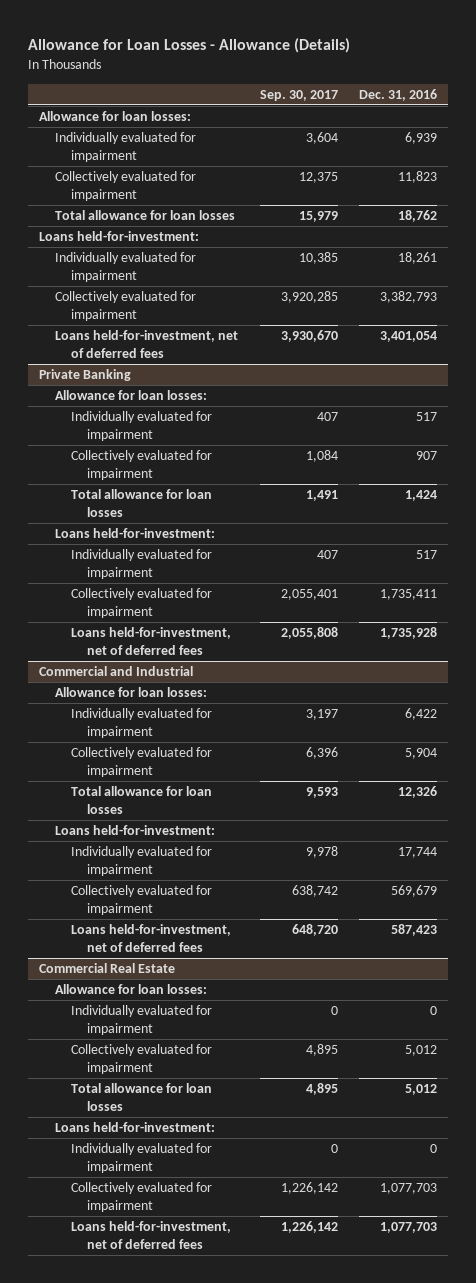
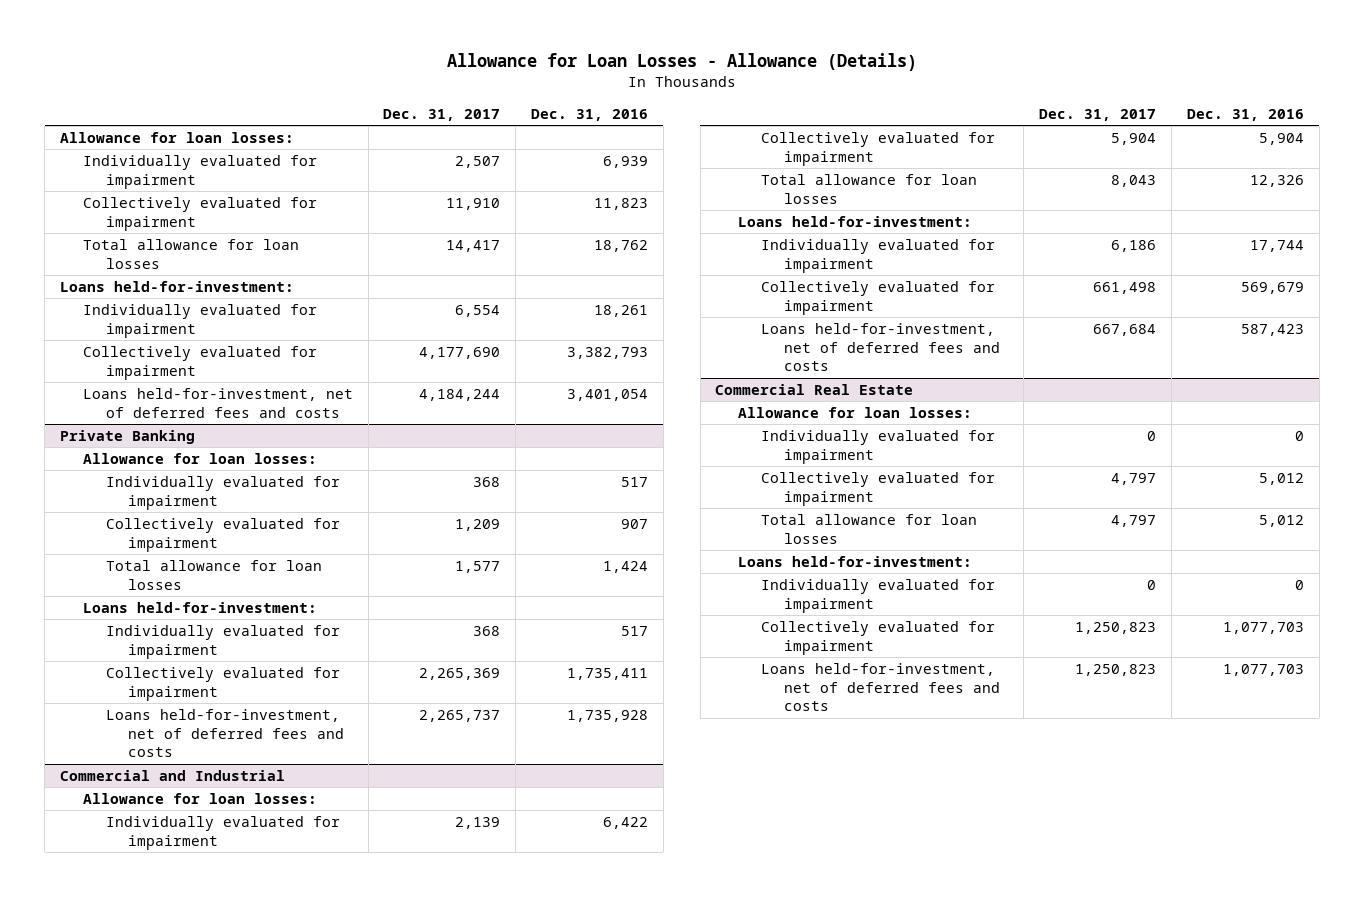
- | Sep. 30, 2017 | Dec. 31, 2016
+ | Dec. 31, 2017 | Dec. 31, 2016
- Loans held-for-investment, net of deferred fees | 3,930,670 | 3,401,054
+ Loans held-for-investment, net of deferred fees and costs | 4,184,244 | 3,401,054
@ Private Banking
- Loans held-for-investment, net of deferred fees | 2,055,808 | 1,735,928
+ Loans held-for-investment, net of deferred fees and costs | 2,265,737 | 1,735,928
@ Commercial and Industrial
- Loans held-for-investment, net of deferred fees | 648,720 | 587,423
+ Loans held-for-investment, net of deferred fees and costs | 667,684 | 587,423
@ Commercial Real Estate
- Loans held-for-investment, net of deferred fees | 1,226,142 | 1,077,703
+ Loans held-for-investment, net of deferred fees and costs | 1,250,823 | 1,077,703

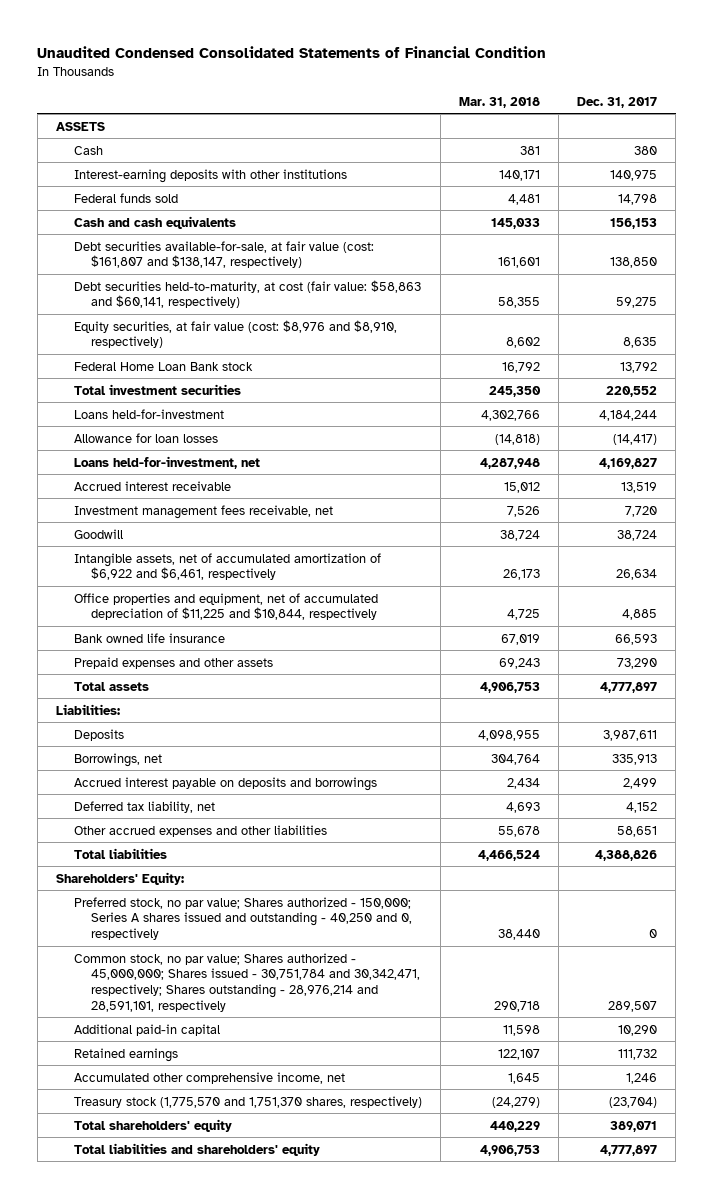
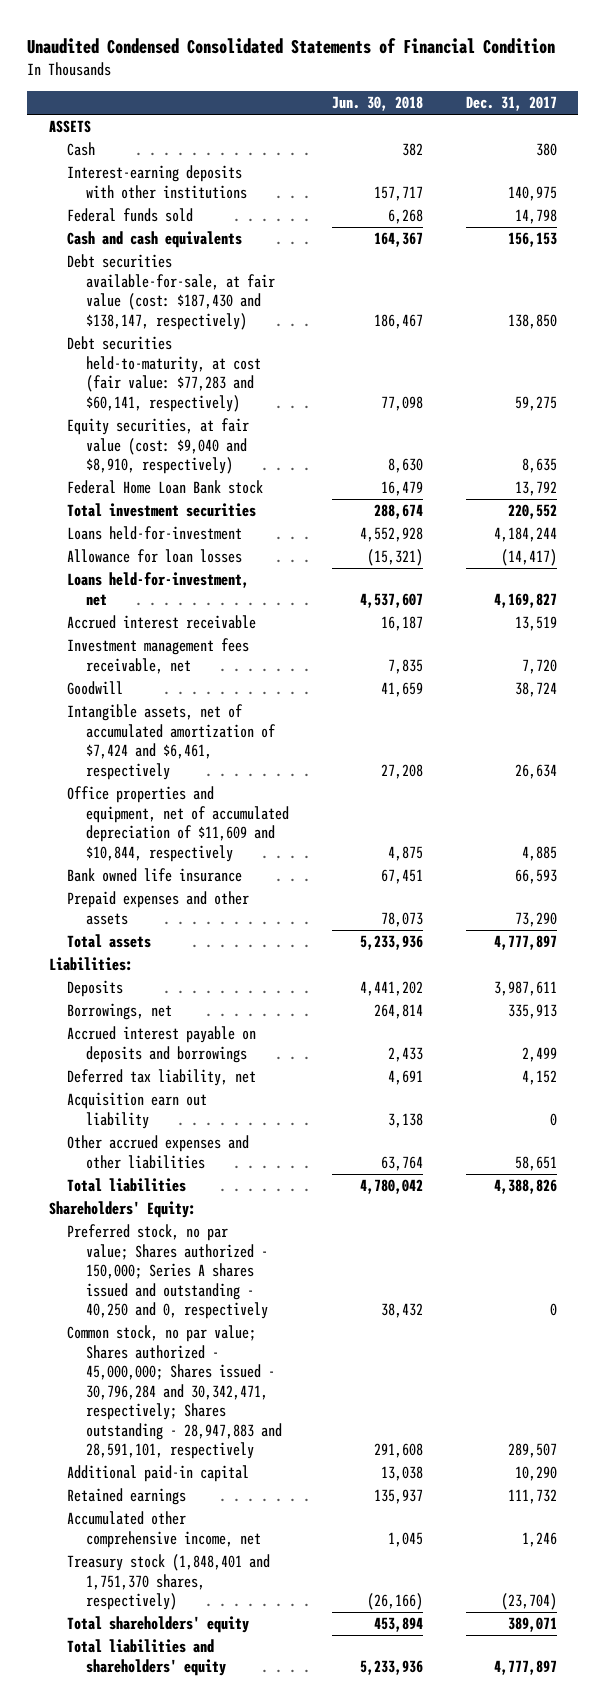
- | Mar. 31, 2018 | Dec. 31, 2017
+ | Jun. 30, 2018 | Dec. 31, 2017
- Debt securities available-for-sale, at fair value (cost: $161,807 and $138,147, respectively) | 161,601 | 138,850
- Debt securities held-to-maturity, at cost (fair value: $58,863 and $60,141, respectively) | 58,355 | 59,275
- Equity securities, at fair value (cost: $8,976 and $8,910, respectively) | 8,602 | 8,635
+ Debt securities available-for-sale, at fair value (cost: $187,430 and $138,147, respectively) | 186,467 | 138,850
+ Debt securities held-to-maturity, at cost (fair value: $77,283 and $60,141, respectively) | 77,098 | 59,275
+ Equity securities, at fair value (cost: $9,040 and $8,910, respectively) | 8,630 | 8,635
- Intangible assets, net of accumulated amortization of $6,922 and $6,461, respectively | 26,173 | 26,634
- Office properties and equipment, net of accumulated depreciation of $11,225 and $10,844, respectively | 4,725 | 4,885
+ Intangible assets, net of accumulated amortization of $7,424 and $6,461, respectively | 27,208 | 26,634
+ Office properties and equipment, net of accumulated depreciation of $11,609 and $10,844, respectively | 4,875 | 4,885
+ Acquisition earn out liability | 3,138 | 0
- Common stock, no par value; Shares authorized - 45,000,000; Shares issued - 30,751,784 and 30,342,471, respectively; Shares outstanding - 28,976,214 and 28,591,101, respectively | 290,718 | 289,507
+ Common stock, no par value; Shares authorized - 45,000,000; Shares issued - 30,796,284 and 30,342,471, respectively; Shares outstanding - 28,947,883 and 28,591,101, respectively | 291,608 | 289,507
- Treasury stock (1,775,570 and 1,751,370 shares, respectively) | (24,279) | (23,704)
+ Treasury stock (1,848,401 and 1,751,370 shares, respectively) | (26,166) | (23,704)

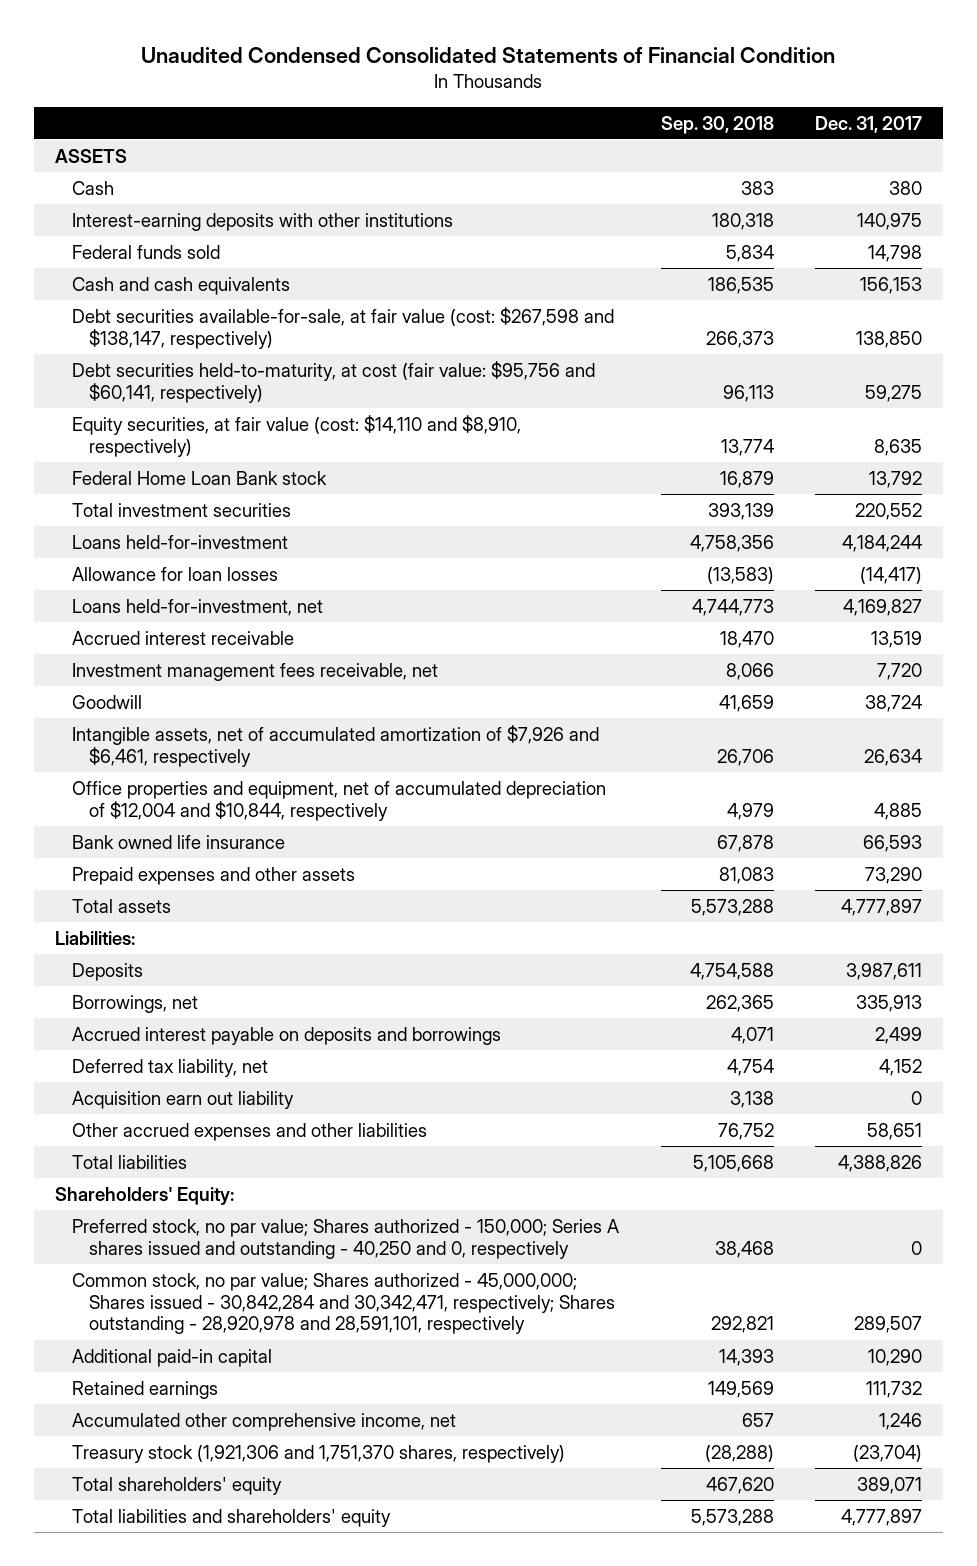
- | Jun. 30, 2018 | Dec. 31, 2017
+ | Sep. 30, 2018 | Dec. 31, 2017
- Debt securities available-for-sale, at fair value (cost: $187,430 and $138,147, respectively) | 186,467 | 138,850
- Debt securities held-to-maturity, at cost (fair value: $77,283 and $60,141, respectively) | 77,098 | 59,275
- Equity securities, at fair value (cost: $9,040 and $8,910, respectively) | 8,630 | 8,635
+ Debt securities available-for-sale, at fair value (cost: $267,598 and $138,147, respectively) | 266,373 | 138,850
+ Debt securities held-to-maturity, at cost (fair value: $95,756 and $60,141, respectively) | 96,113 | 59,275
+ Equity securities, at fair value (cost: $14,110 and $8,910, respectively) | 13,774 | 8,635
- Intangible assets, net of accumulated amortization of $7,424 and $6,461, respectively | 27,208 | 26,634
- Office properties and equipment, net of accumulated depreciation of $11,609 and $10,844, respectively | 4,875 | 4,885
+ Intangible assets, net of accumulated amortization of $7,926 and $6,461, respectively | 26,706 | 26,634
+ Office properties and equipment, net of accumulated depreciation of $12,004 and $10,844, respectively | 4,979 | 4,885
- Common stock, no par value; Shares authorized - 45,000,000; Shares issued - 30,796,284 and 30,342,471, respectively; Shares outstanding - 28,947,883 and 28,591,101, respectively | 291,608 | 289,507
+ Common stock, no par value; Shares authorized - 45,000,000; Shares issued - 30,842,284 and 30,342,471, respectively; Shares outstanding - 28,920,978 and 28,591,101, respectively | 292,821 | 289,507
- Treasury stock (1,848,401 and 1,751,370 shares, respectively) | (26,166) | (23,704)
+ Treasury stock (1,921,306 and 1,751,370 shares, respectively) | (28,288) | (23,704)

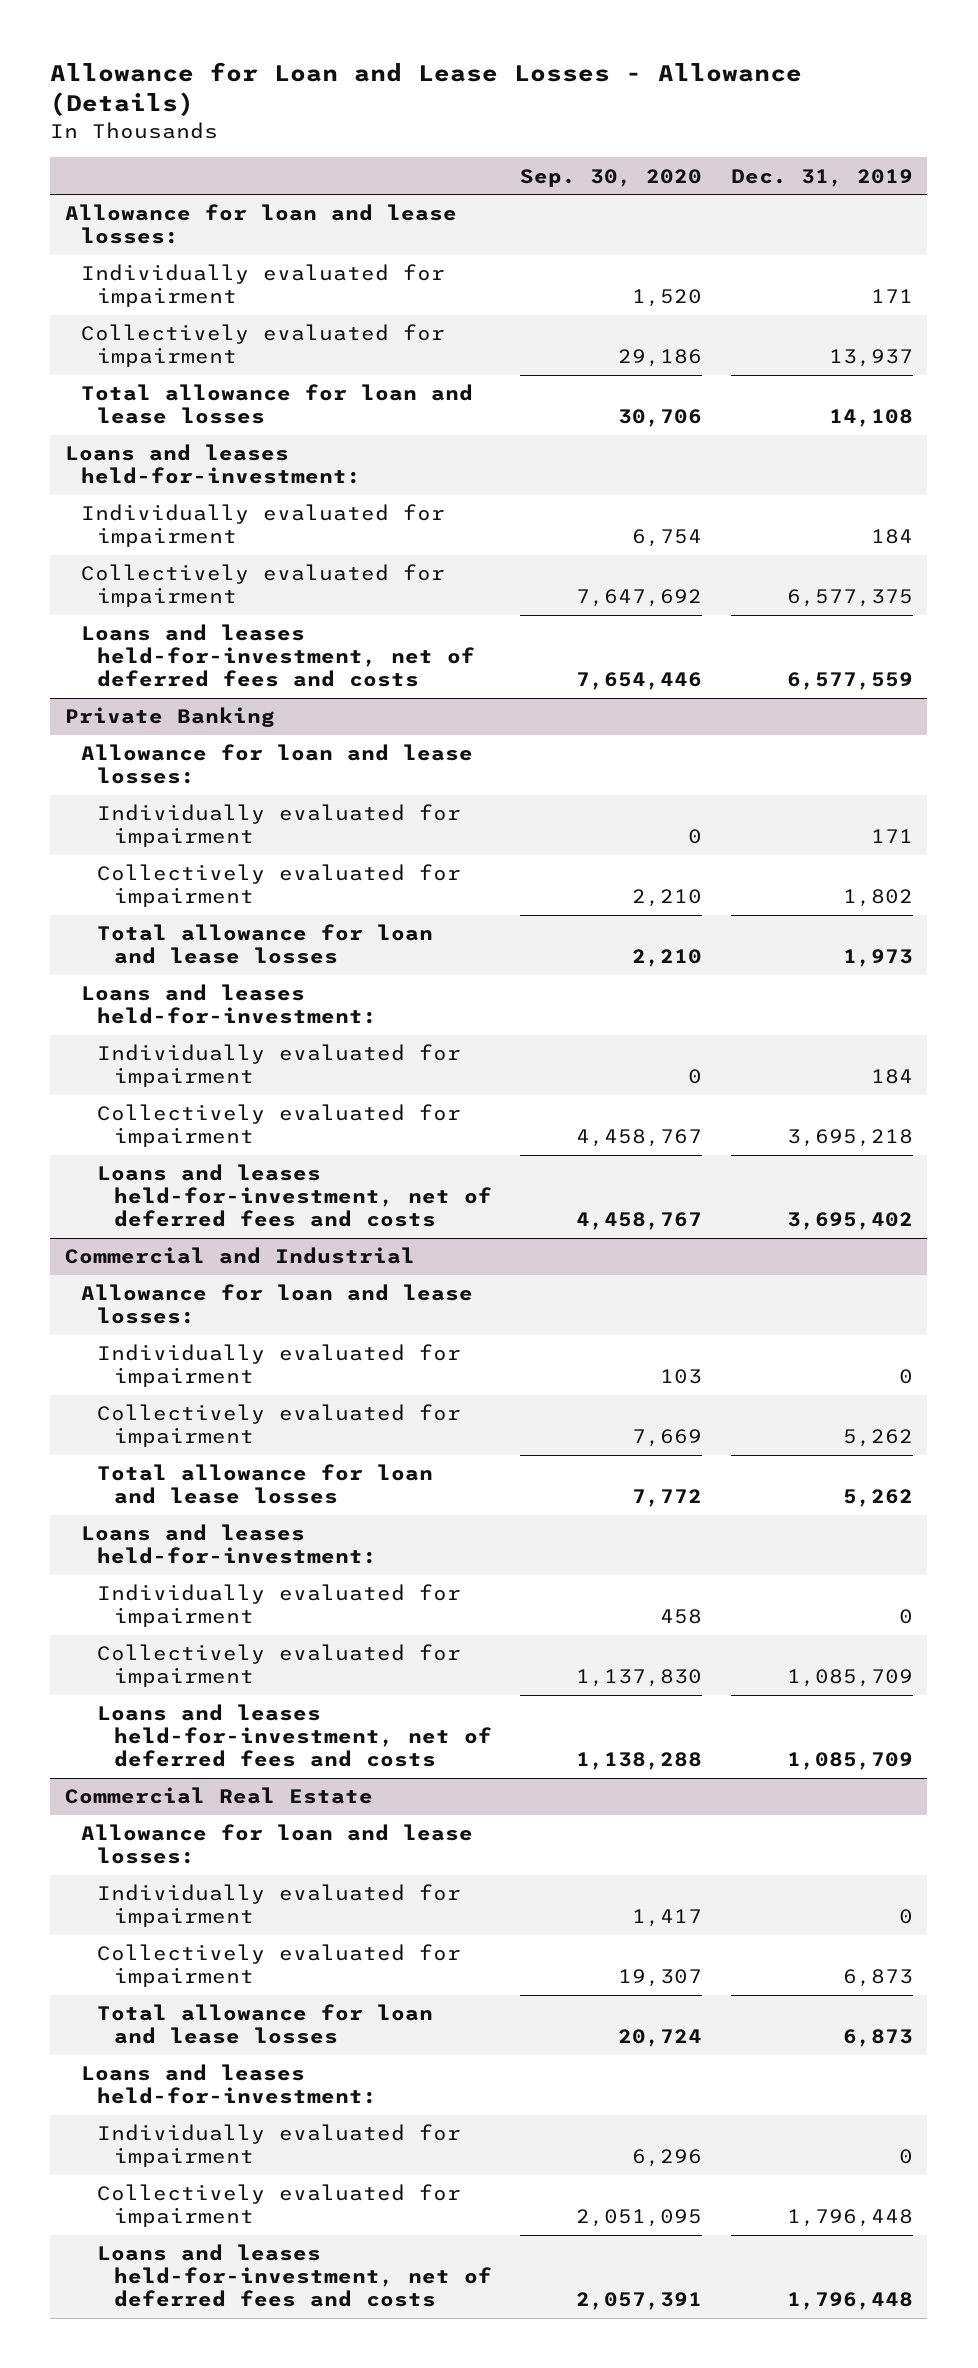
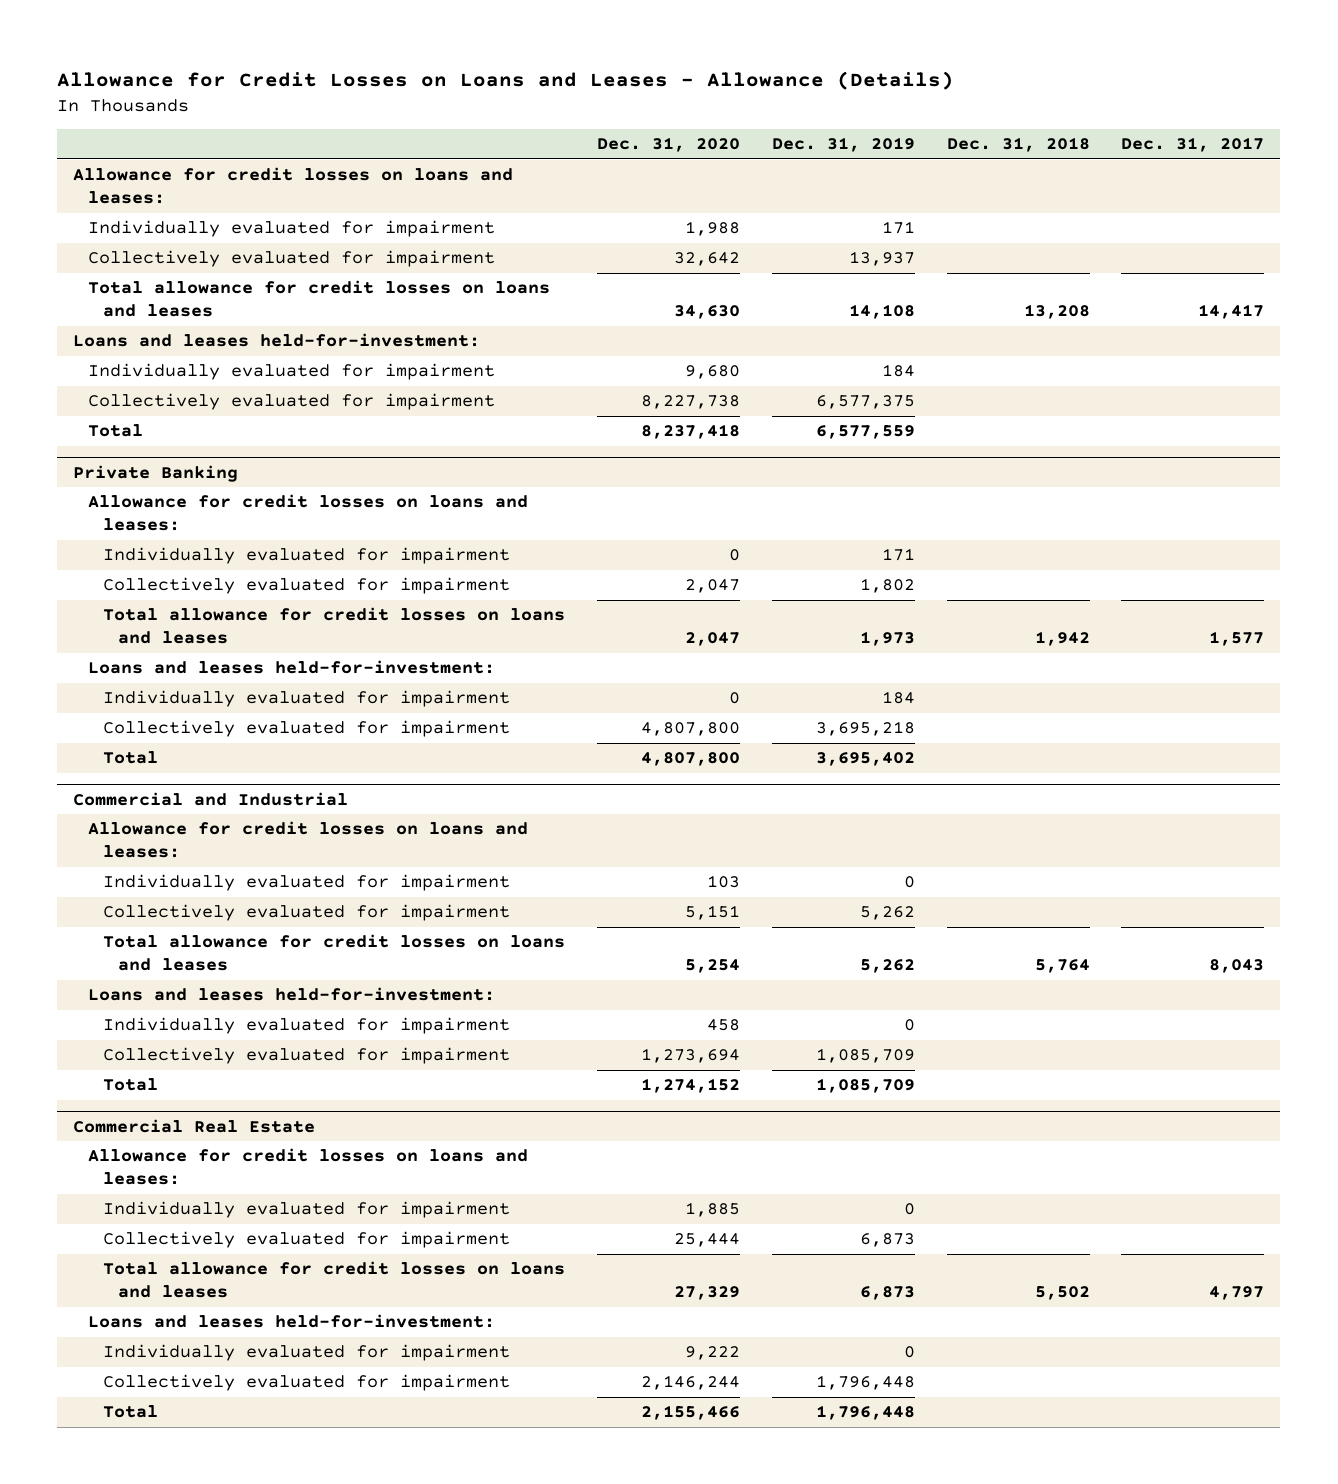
- Allowance for Loan and Lease Losses - Allowance (Details)
+ Allowance for Credit Losses on Loans and Leases - Allowance (Details)
- | Sep. 30, 2020 | Dec. 31, 2019
+ | Dec. 31, 2020 | Dec. 31, 2019 | Dec. 31, 2018 | Dec. 31, 2017
- Allowance for loan and lease losses:
+ Allowance for credit losses on loans and leases:
- Total allowance for loan and lease losses | 30,706 | 14,108
+ Total allowance for credit losses on loans and leases | 34,630 | 14,108 | 13,208 | 14,417
- Loans and leases held-for-investment, net of deferred fees and costs | 7,654,446 | 6,577,559
+ Total | 8,237,418 | 6,577,559 | |
@ Private Banking
- Allowance for loan and lease losses:
+ Allowance for credit losses on loans and leases:
- Total allowance for loan and lease losses | 2,210 | 1,973
+ Total allowance for credit losses on loans and leases | 2,047 | 1,973 | 1,942 | 1,577
- Loans and leases held-for-investment, net of deferred fees and costs | 4,458,767 | 3,695,402
+ Total | 4,807,800 | 3,695,402 | |
@ Commercial and Industrial
- Allowance for loan and lease losses:
+ Allowance for credit losses on loans and leases:
- Total allowance for loan and lease losses | 7,772 | 5,262
+ Total allowance for credit losses on loans and leases | 5,254 | 5,262 | 5,764 | 8,043
- Loans and leases held-for-investment, net of deferred fees and costs | 1,138,288 | 1,085,709
+ Total | 1,274,152 | 1,085,709 | |
@ Commercial Real Estate
- Allowance for loan and lease losses:
+ Allowance for credit losses on loans and leases:
- Total allowance for loan and lease losses | 20,724 | 6,873
+ Total allowance for credit losses on loans and leases | 27,329 | 6,873 | 5,502 | 4,797
- Loans and leases held-for-investment, net of deferred fees and costs | 2,057,391 | 1,796,448
+ Total | 2,155,466 | 1,796,448 | |

